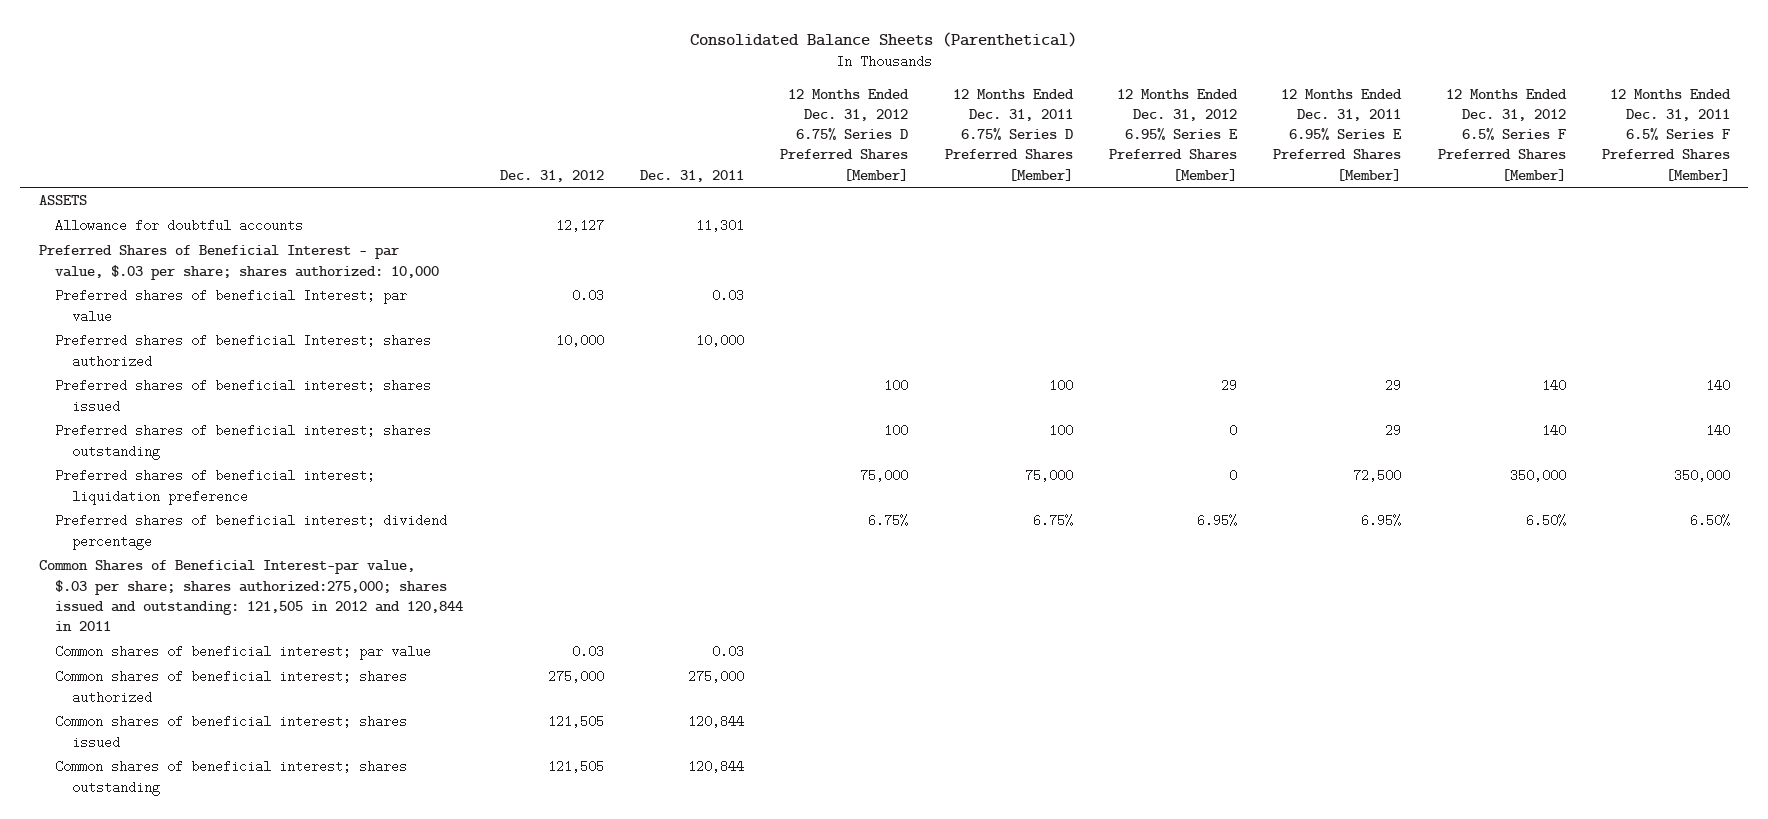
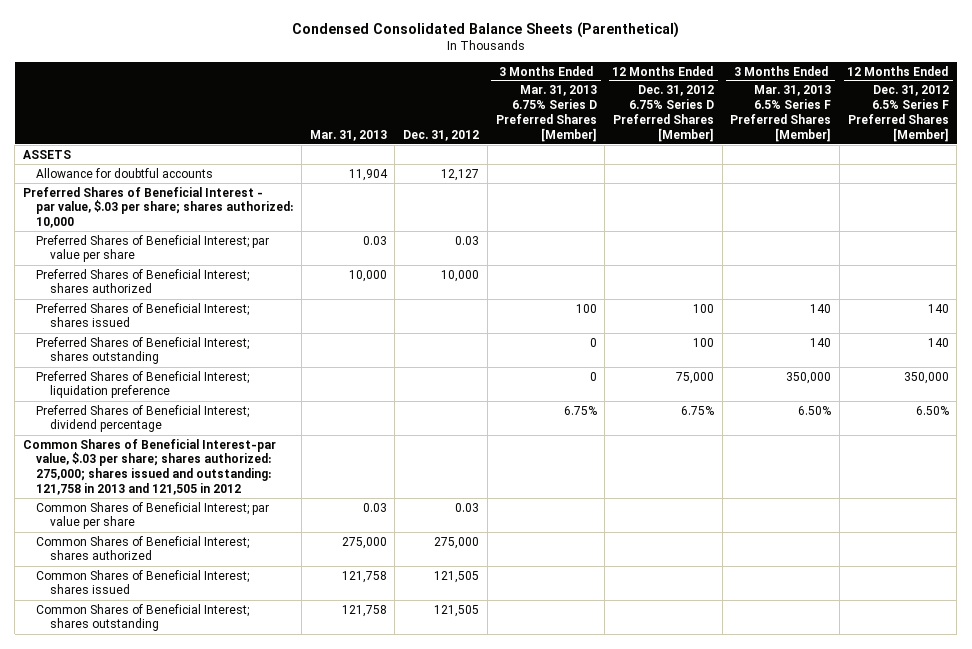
- Consolidated Balance Sheets (Parenthetical)
+ Condensed Consolidated Balance Sheets (Parenthetical)
- | Dec. 31, 2012 | Dec. 31, 2011 | 12 Months Ended Dec. 31, 2012 6.75% Series D Preferred Shares [Member] | 12 Months Ended Dec. 31, 2011 6.75% Series D Preferred Shares [Member] | 12 Months Ended Dec. 31, 2012 6.95% Series E Preferred Shares [Member] | 12 Months Ended Dec. 31, 2011 6.95% Series E Preferred Shares [Member] | 12 Months Ended Dec. 31, 2012 6.5% Series F Preferred Shares [Member] | 12 Months Ended Dec. 31, 2011 6.5% Series F Preferred Shares [Member]
+ | Mar. 31, 2013 | Dec. 31, 2012 | 3 Months Ended Mar. 31, 2013 6.75% Series D Preferred Shares [Member] | 12 Months Ended Dec. 31, 2012 6.75% Series D Preferred Shares [Member] | 3 Months Ended Mar. 31, 2013 6.5% Series F Preferred Shares [Member] | 12 Months Ended Dec. 31, 2012 6.5% Series F Preferred Shares [Member]
- Preferred shares of beneficial Interest; par value | 0.03 | 0.03 | | | | | |
- Preferred shares of beneficial Interest; shares authorized | 10,000 | 10,000 | | | | | |
- Preferred shares of beneficial interest; shares issued | | | 100 | 100 | 29 | 29 | 140 | 140
- Preferred shares of beneficial interest; shares outstanding | | | 100 | 100 | 0 | 29 | 140 | 140
- Preferred shares of beneficial interest; liquidation preference | | | 75,000 | 75,000 | 0 | 72,500 | 350,000 | 350,000
- Preferred shares of beneficial interest; dividend percentage | | | 6.75% | 6.75% | 6.95% | 6.95% | 6.50% | 6.50%
- Common Shares of Beneficial Interest-par value, $.03 per share; shares authorized:275,000; shares issued and outstanding: 121,505 in 2012 and 120,844 in 2011
- Common shares of beneficial interest; par value | 0.03 | 0.03 | | | | | |
- Common shares of beneficial interest; shares authorized | 275,000 | 275,000 | | | | | |
- Common shares of beneficial interest; shares issued | 121,505 | 120,844 | | | | | |
- Common shares of beneficial interest; shares outstanding | 121,505 | 120,844 | | | | | |
+ Preferred Shares of Beneficial Interest; par value per share | 0.03 | 0.03 | | | |
+ Preferred Shares of Beneficial Interest; shares authorized | 10,000 | 10,000 | | | |
+ Preferred Shares of Beneficial Interest; shares issued | | | 100 | 100 | 140 | 140
+ Preferred Shares of Beneficial Interest; shares outstanding | | | 0 | 100 | 140 | 140
+ Preferred Shares of Beneficial Interest; liquidation preference | | | 0 | 75,000 | 350,000 | 350,000
+ Preferred Shares of Beneficial Interest; dividend percentage | | | 6.75% | 6.75% | 6.50% | 6.50%
+ Common Shares of Beneficial Interest-par value, $.03 per share; shares authorized: 275,000; shares issued and outstanding: 121,758 in 2013 and 121,505 in 2012
+ Common Shares of Beneficial Interest; par value per share | 0.03 | 0.03 | | | |
+ Common Shares of Beneficial Interest; shares authorized | 275,000 | 275,000 | | | |
+ Common Shares of Beneficial Interest; shares issued | 121,758 | 121,505 | | | |
+ Common Shares of Beneficial Interest; shares outstanding | 121,758 | 121,505 | | | |

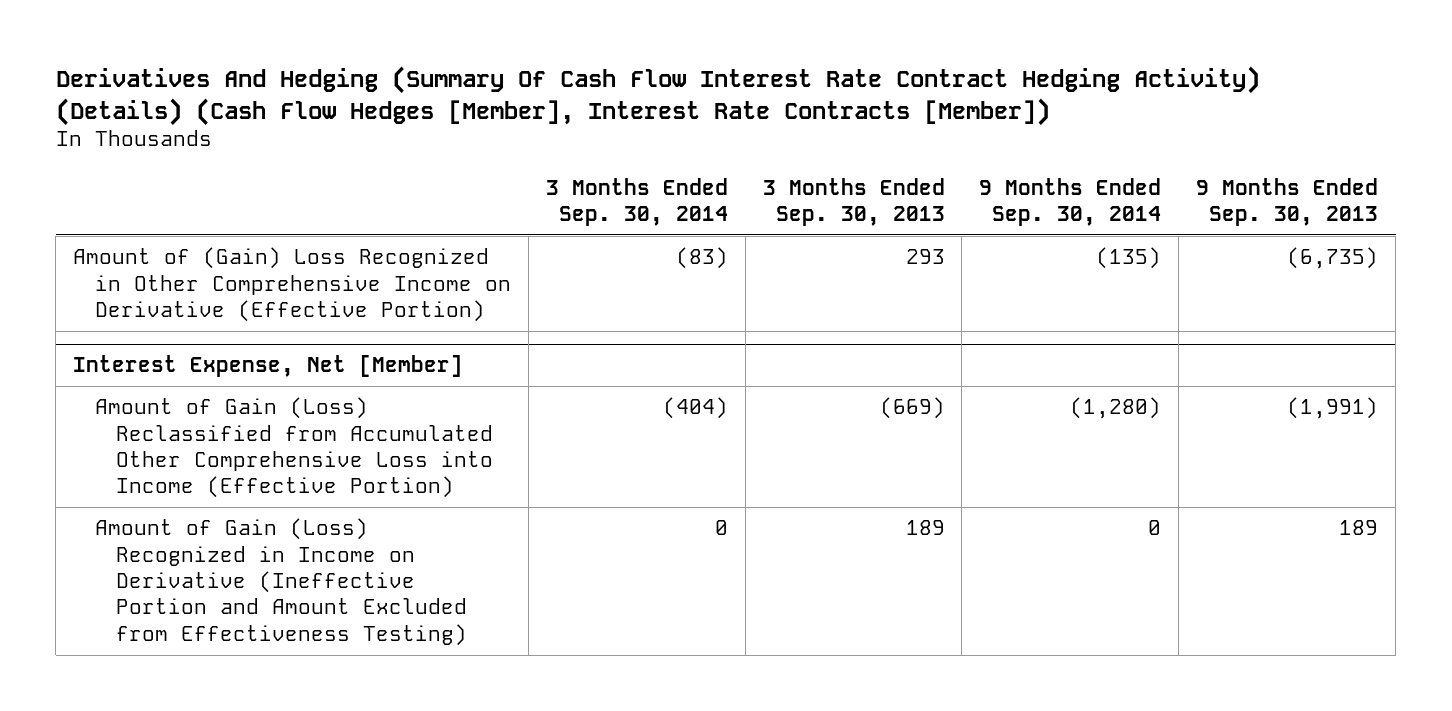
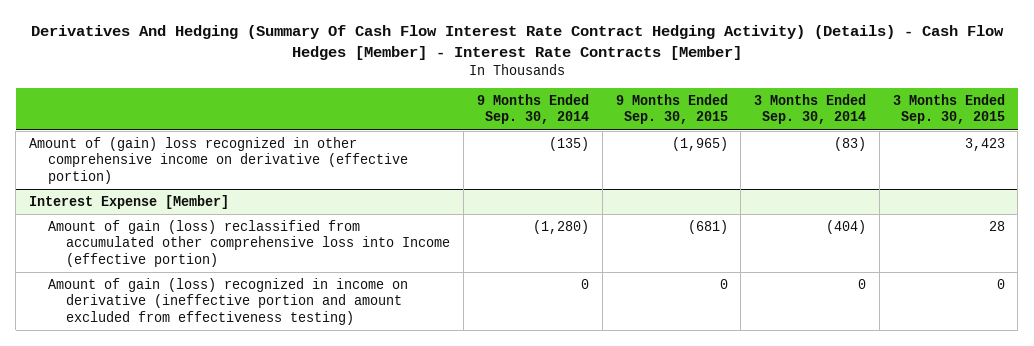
- Derivatives And Hedging (Summary Of Cash Flow Interest Rate Contract Hedging Activity) (Details) (Cash Flow Hedges [Member], Interest Rate Contracts [Member])
+ Derivatives And Hedging (Summary Of Cash Flow Interest Rate Contract Hedging Activity) (Details) - Cash Flow Hedges [Member] - Interest Rate Contracts [Member]
- | 3 Months Ended Sep. 30, 2014 | 3 Months Ended Sep. 30, 2013 | 9 Months Ended Sep. 30, 2014 | 9 Months Ended Sep. 30, 2013
+ | 9 Months Ended Sep. 30, 2014 | 9 Months Ended Sep. 30, 2015 | 3 Months Ended Sep. 30, 2014 | 3 Months Ended Sep. 30, 2015
- Amount of (Gain) Loss Recognized in Other Comprehensive Income on Derivative (Effective Portion) | (83) | 293 | (135) | (6,735)
- Interest Expense, Net [Member]
- Amount of Gain (Loss) Reclassified from Accumulated Other Comprehensive Loss into Income (Effective Portion) | (404) | (669) | (1,280) | (1,991)
- Amount of Gain (Loss) Recognized in Income on Derivative (Ineffective Portion and Amount Excluded from Effectiveness Testing) | 0 | 189 | 0 | 189
+ Amount of (gain) loss recognized in other comprehensive income on derivative (effective portion) | (135) | (1,965) | (83) | 3,423
+ Interest Expense [Member]
+ Amount of gain (loss) reclassified from accumulated other comprehensive loss into Income (effective portion) | (1,280) | (681) | (404) | 28
+ Amount of gain (loss) recognized in income on derivative (ineffective portion and amount excluded from effectiveness testing) | 0 | 0 | 0 | 0

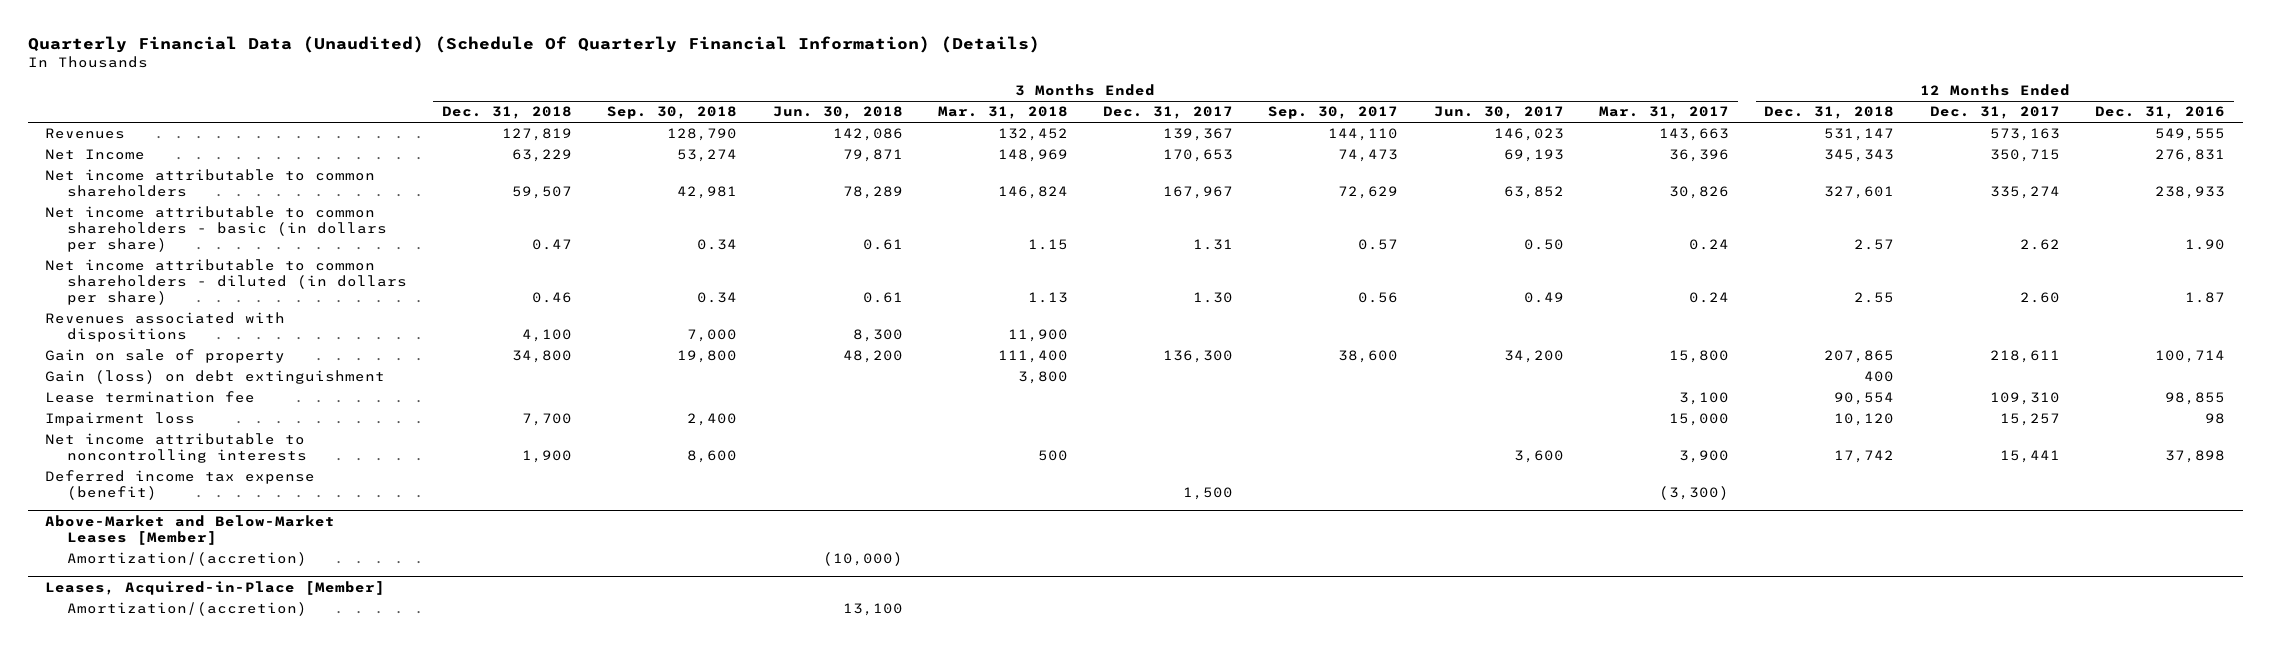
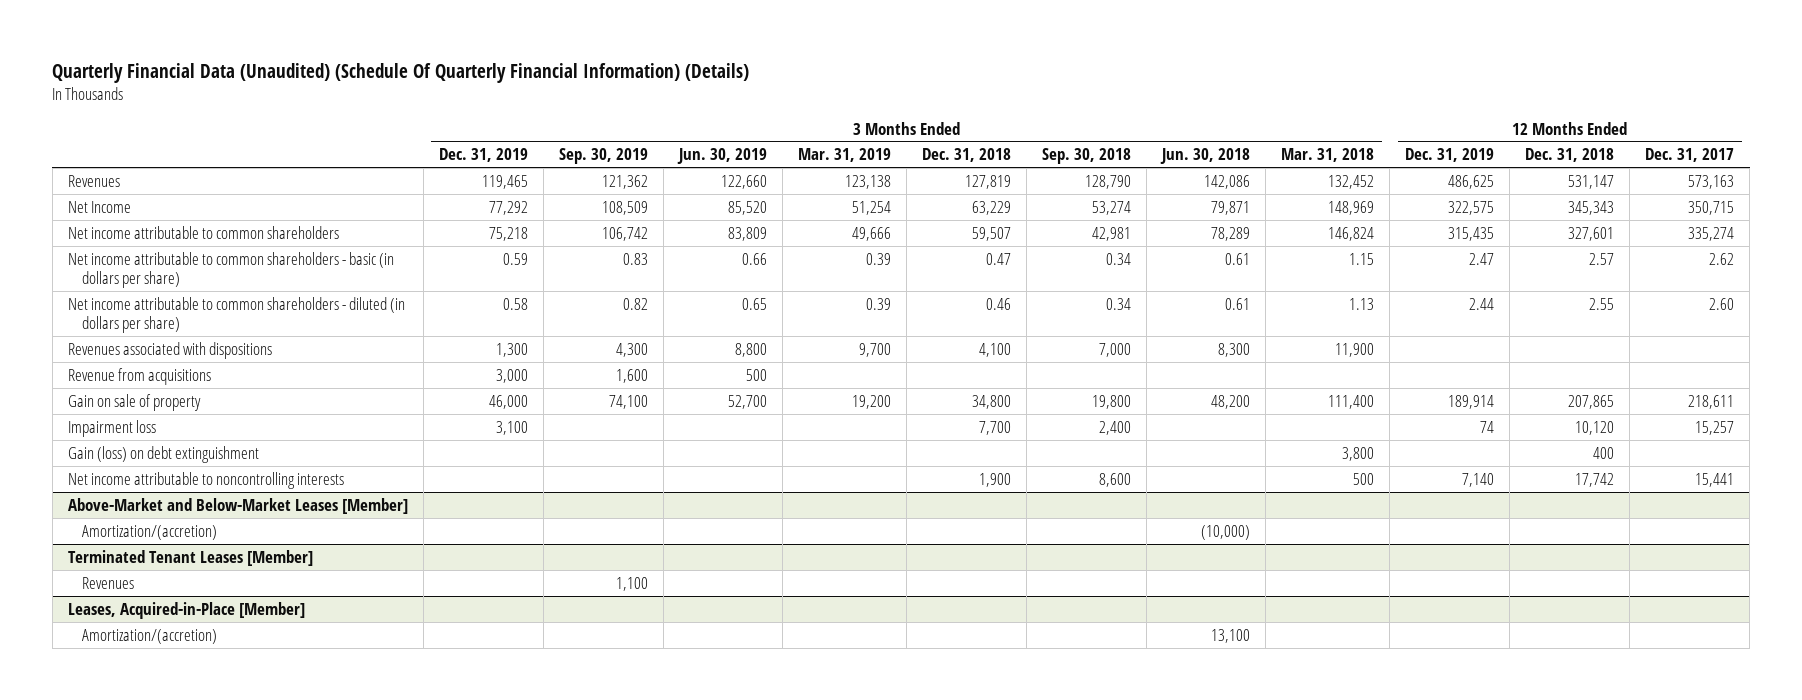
- | 3 Months Ended Dec. 31, 2018 | 3 Months Ended Sep. 30, 2018 | 3 Months Ended Jun. 30, 2018 | 3 Months Ended Mar. 31, 2018 | 3 Months Ended Dec. 31, 2017 | 3 Months Ended Sep. 30, 2017 | 3 Months Ended Jun. 30, 2017 | 3 Months Ended Mar. 31, 2017 | 12 Months Ended Dec. 31, 2018 | 12 Months Ended Dec. 31, 2017 | 12 Months Ended Dec. 31, 2016
+ | 3 Months Ended Dec. 31, 2019 | 3 Months Ended Sep. 30, 2019 | 3 Months Ended Jun. 30, 2019 | 3 Months Ended Mar. 31, 2019 | 3 Months Ended Dec. 31, 2018 | 3 Months Ended Sep. 30, 2018 | 3 Months Ended Jun. 30, 2018 | 3 Months Ended Mar. 31, 2018 | 12 Months Ended Dec. 31, 2019 | 12 Months Ended Dec. 31, 2018 | 12 Months Ended Dec. 31, 2017
+ Revenue from acquisitions | 3,000 | 1,600 | 500 | | | | | | | |
- Lease termination fee | | | | | | | | 3,100 | 90,554 | 109,310 | 98,855
moved down: Gain (loss) on debt extinguishment | | | | | | | | 3,800 | | 400 |
- Deferred income tax expense (benefit) | | | | | 1,500 | | | (3,300) | | |
+ Terminated Tenant Leases [Member]
+ Revenues | | 1,100 | | | | | | | | |

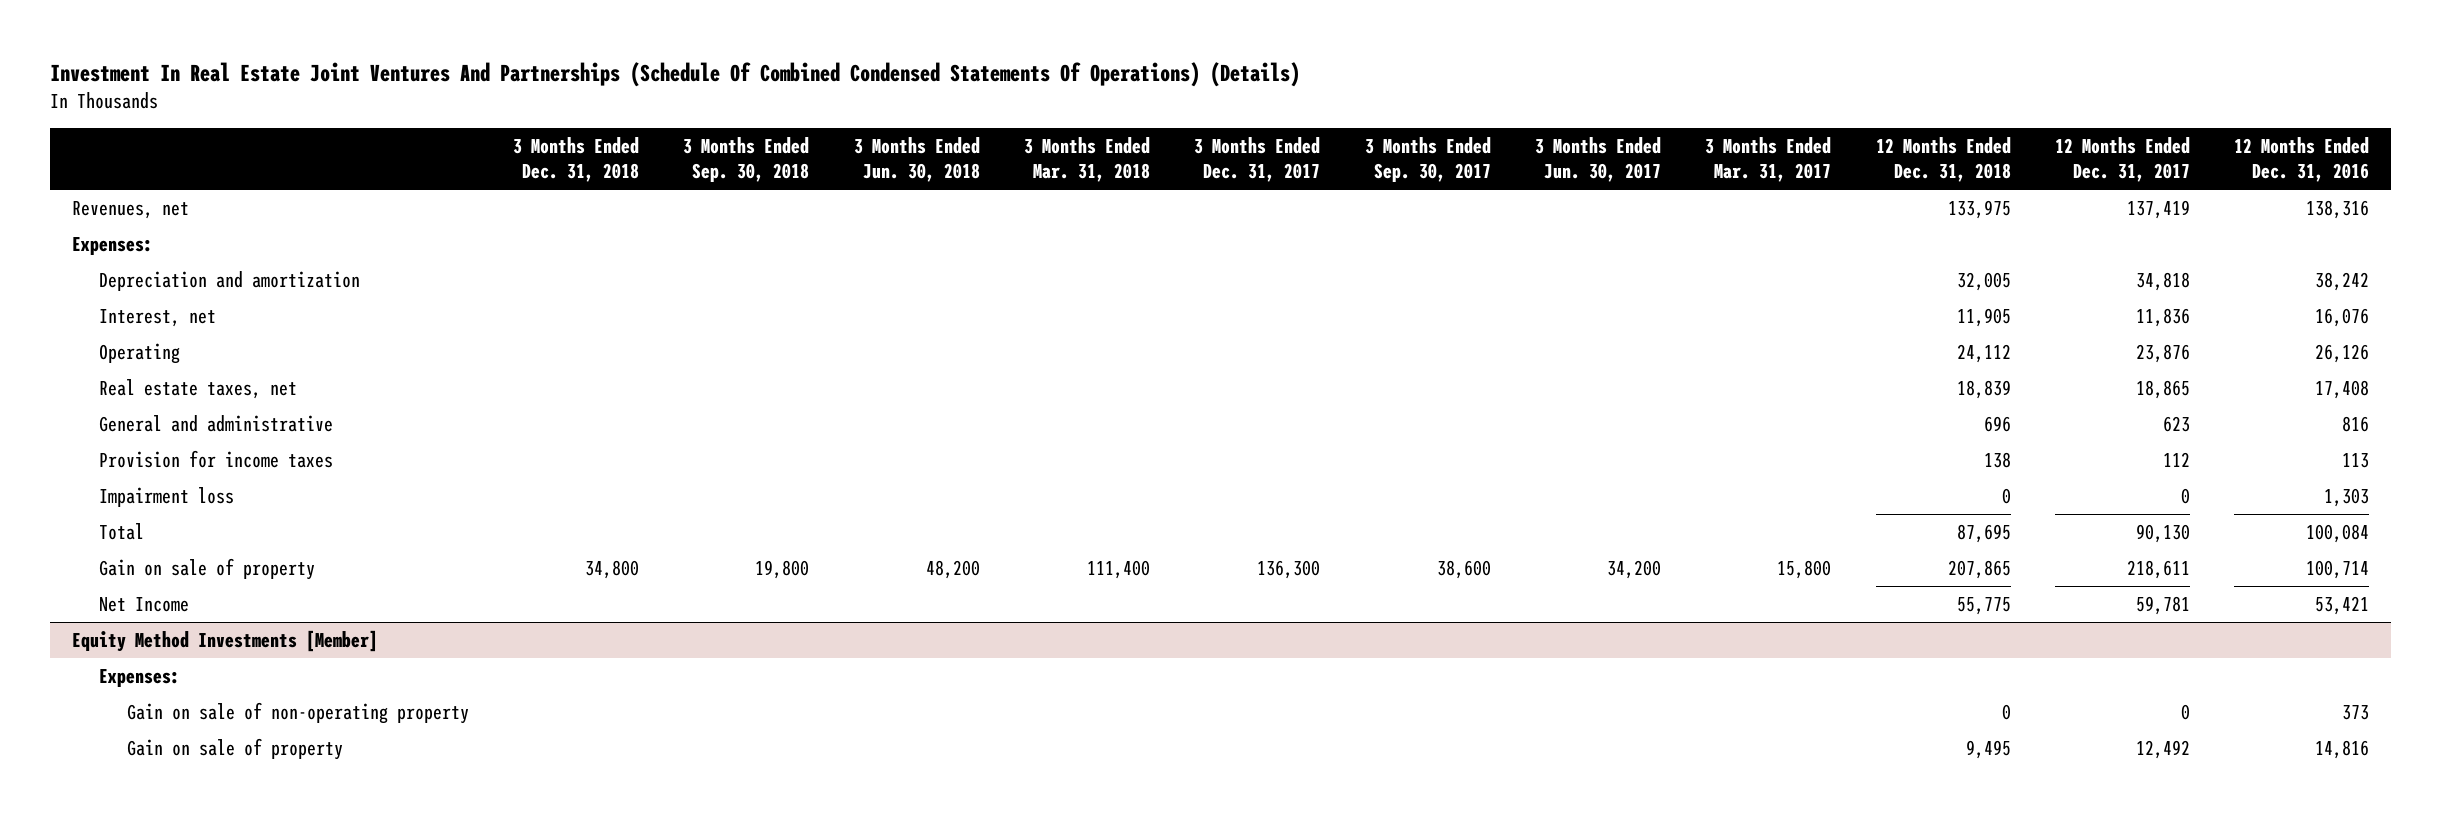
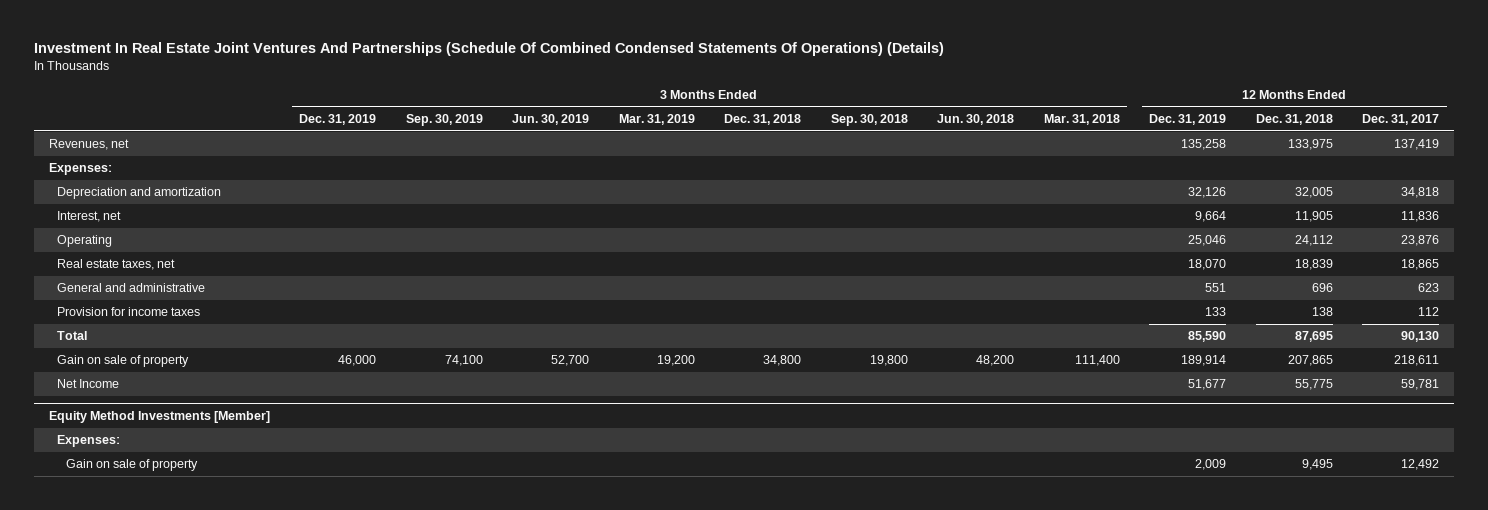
- | 3 Months Ended Dec. 31, 2018 | 3 Months Ended Sep. 30, 2018 | 3 Months Ended Jun. 30, 2018 | 3 Months Ended Mar. 31, 2018 | 3 Months Ended Dec. 31, 2017 | 3 Months Ended Sep. 30, 2017 | 3 Months Ended Jun. 30, 2017 | 3 Months Ended Mar. 31, 2017 | 12 Months Ended Dec. 31, 2018 | 12 Months Ended Dec. 31, 2017 | 12 Months Ended Dec. 31, 2016
+ | 3 Months Ended Dec. 31, 2019 | 3 Months Ended Sep. 30, 2019 | 3 Months Ended Jun. 30, 2019 | 3 Months Ended Mar. 31, 2019 | 3 Months Ended Dec. 31, 2018 | 3 Months Ended Sep. 30, 2018 | 3 Months Ended Jun. 30, 2018 | 3 Months Ended Mar. 31, 2018 | 12 Months Ended Dec. 31, 2019 | 12 Months Ended Dec. 31, 2018 | 12 Months Ended Dec. 31, 2017
- Impairment loss | | | | | | | | | 0 | 0 | 1,303
@ Equity Method Investments [Member]
- Gain on sale of non-operating property | | | | | | | | | 0 | 0 | 373

